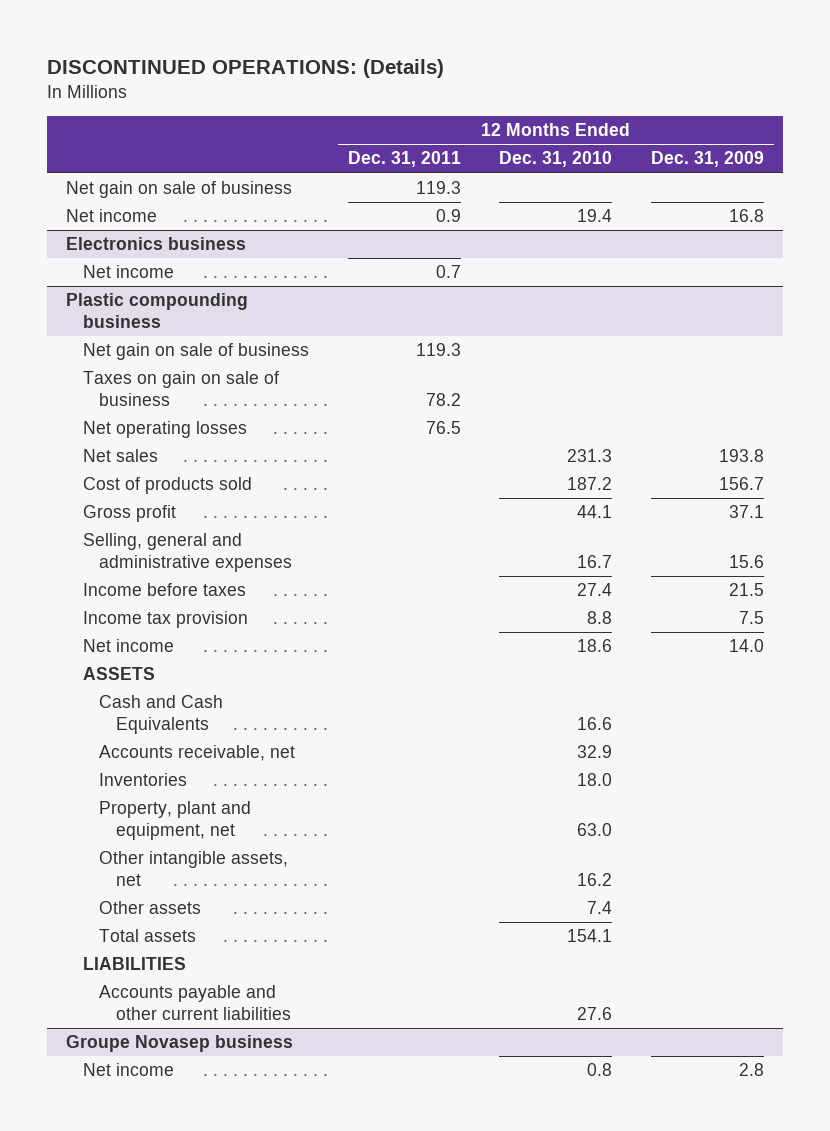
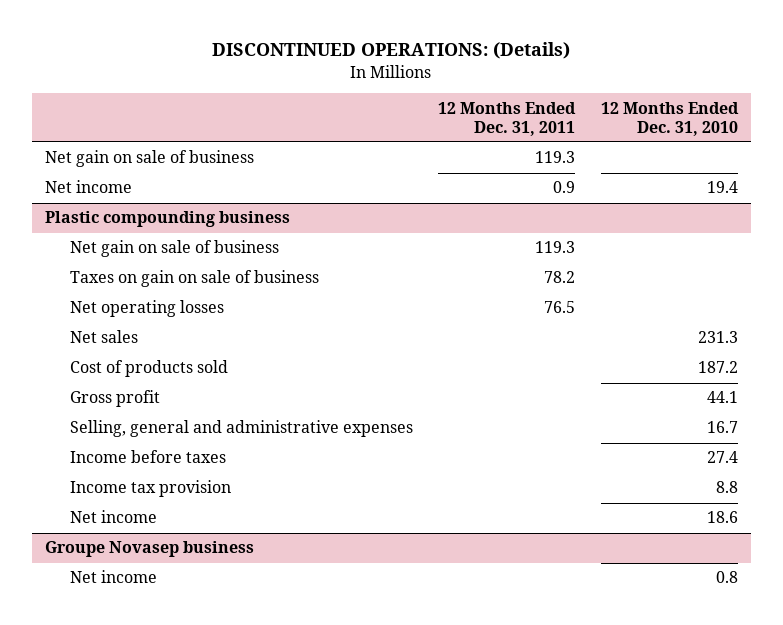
- | 12 Months Ended Dec. 31, 2011 | 12 Months Ended Dec. 31, 2010 | 12 Months Ended Dec. 31, 2009
+ | 12 Months Ended Dec. 31, 2011 | 12 Months Ended Dec. 31, 2010
- Electronics business
- Net income | 0.7 | |
@ Plastic compounding business
- ASSETS
- Cash and Cash Equivalents | | 16.6 |
- Accounts receivable, net | | 32.9 |
- Inventories | | 18.0 |
- Property, plant and equipment, net | | 63.0 |
- Other intangible assets, net | | 16.2 |
- Other assets | | 7.4 |
- Total assets | | 154.1 |
- LIABILITIES
- Accounts payable and other current liabilities | | 27.6 |

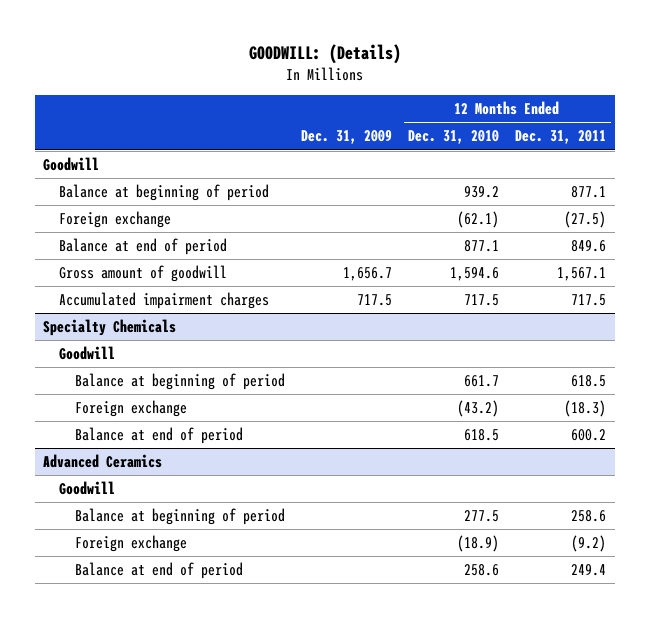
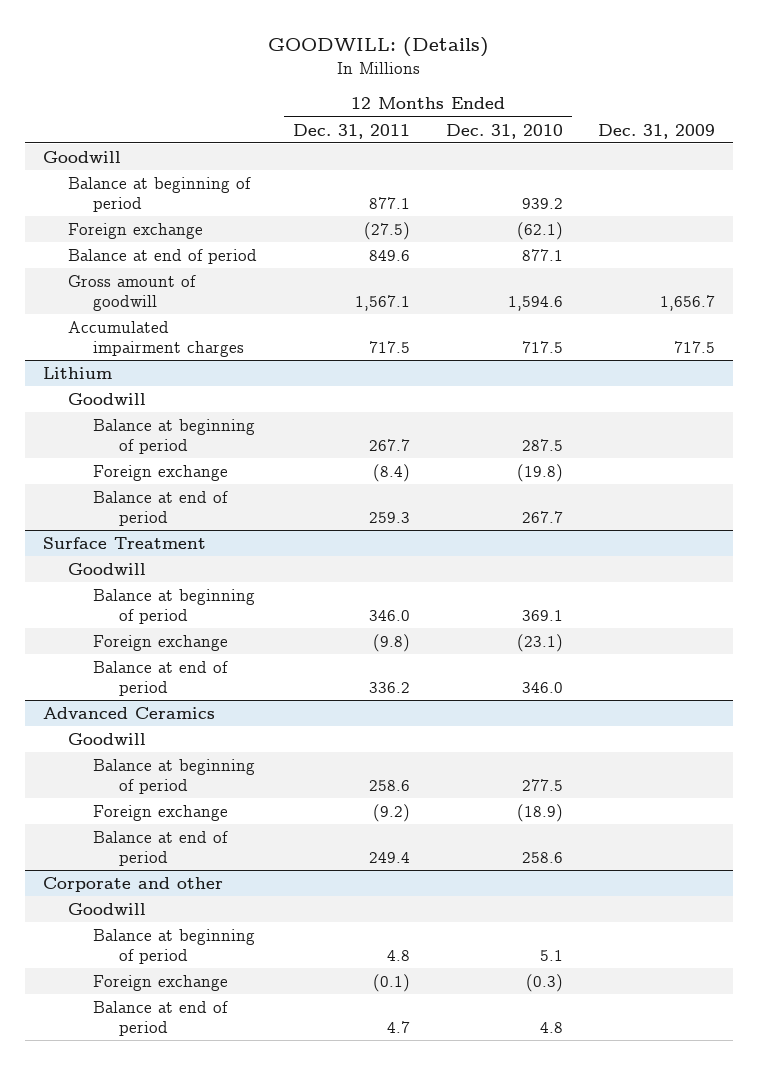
- | Dec. 31, 2009 | 12 Months Ended Dec. 31, 2010 | 12 Months Ended Dec. 31, 2011
+ | 12 Months Ended Dec. 31, 2011 | 12 Months Ended Dec. 31, 2010 | Dec. 31, 2009
- Specialty Chemicals
+ Lithium
- Balance at beginning of period | | 661.7 | 618.5
- Foreign exchange | | (43.2) | (18.3)
- Balance at end of period | | 618.5 | 600.2
+ Balance at beginning of period | 267.7 | 287.5 |
+ Foreign exchange | (8.4) | (19.8) |
+ Balance at end of period | 259.3 | 267.7 |
+ Surface Treatment
+ Goodwill
+ Balance at beginning of period | 346.0 | 369.1 |
+ Foreign exchange | (9.8) | (23.1) |
+ Balance at end of period | 336.2 | 346.0 |
+ Corporate and other
+ Goodwill
+ Balance at beginning of period | 4.8 | 5.1 |
+ Foreign exchange | (0.1) | (0.3) |
+ Balance at end of period | 4.7 | 4.8 |

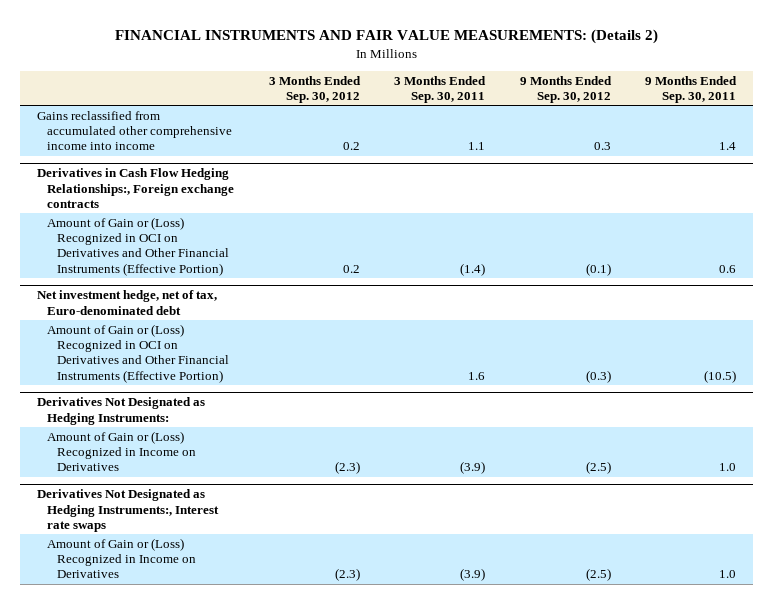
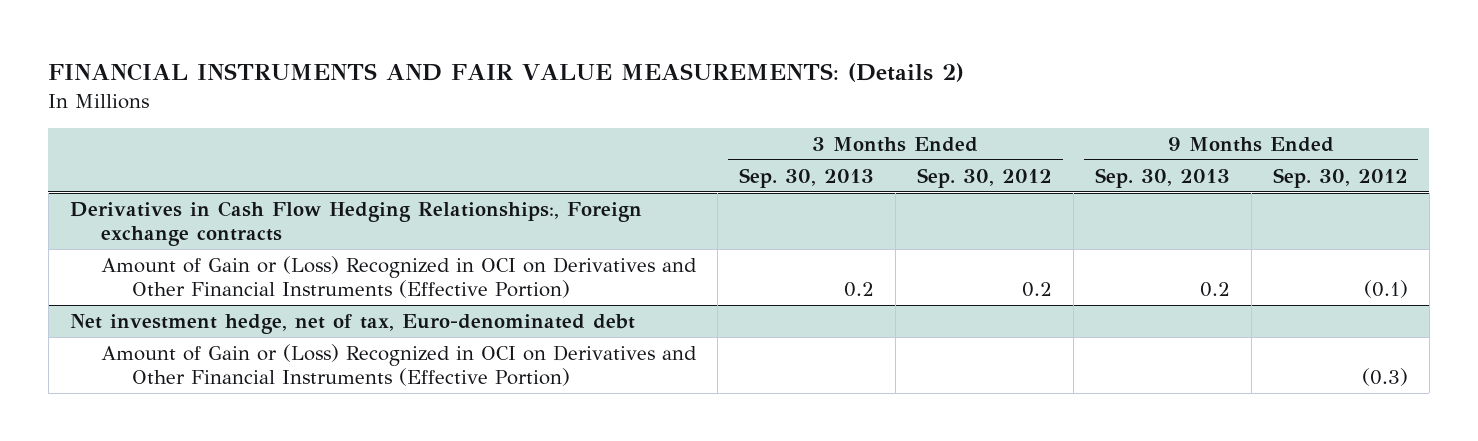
- | 3 Months Ended Sep. 30, 2012 | 3 Months Ended Sep. 30, 2011 | 9 Months Ended Sep. 30, 2012 | 9 Months Ended Sep. 30, 2011
+ | 3 Months Ended Sep. 30, 2013 | 3 Months Ended Sep. 30, 2012 | 9 Months Ended Sep. 30, 2013 | 9 Months Ended Sep. 30, 2012
- Gains reclassified from accumulated other comprehensive income into income | 0.2 | 1.1 | 0.3 | 1.4
- Derivatives Not Designated as Hedging Instruments:
- Amount of Gain or (Loss) Recognized in Income on Derivatives | (2.3) | (3.9) | (2.5) | 1.0
- Derivatives Not Designated as Hedging Instruments:, Interest rate swaps
- Amount of Gain or (Loss) Recognized in Income on Derivatives | (2.3) | (3.9) | (2.5) | 1.0

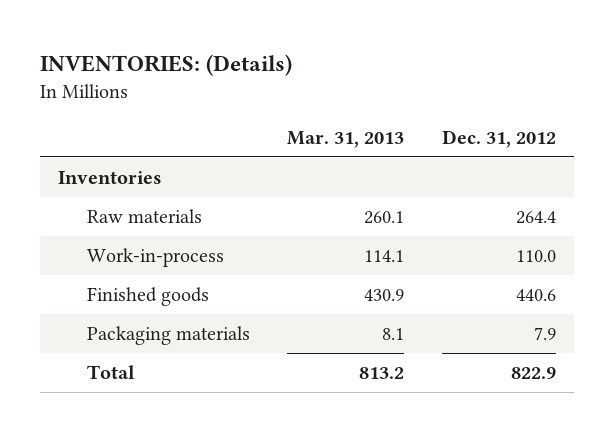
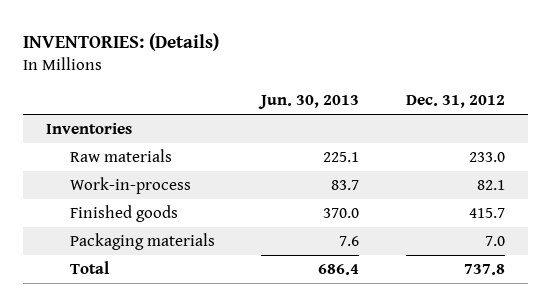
- | Mar. 31, 2013 | Dec. 31, 2012
+ | Jun. 30, 2013 | Dec. 31, 2012
- Raw materials | 260.1 | 264.4
- Work-in-process | 114.1 | 110.0
- Finished goods | 430.9 | 440.6
- Packaging materials | 8.1 | 7.9
- Total | 813.2 | 822.9
+ Raw materials | 225.1 | 233.0
+ Work-in-process | 83.7 | 82.1
+ Finished goods | 370.0 | 415.7
+ Packaging materials | 7.6 | 7.0
+ Total | 686.4 | 737.8

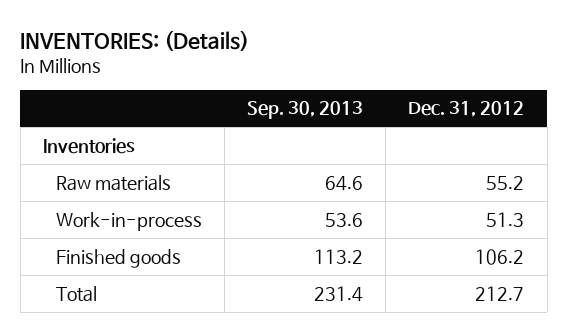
- | Jun. 30, 2013 | Dec. 31, 2012
+ | Sep. 30, 2013 | Dec. 31, 2012
- Raw materials | 225.1 | 233.0
- Work-in-process | 83.7 | 82.1
- Finished goods | 370.0 | 415.7
- Packaging materials | 7.6 | 7.0
- Total | 686.4 | 737.8
+ Raw materials | 64.6 | 55.2
+ Work-in-process | 53.6 | 51.3
+ Finished goods | 113.2 | 106.2
+ Total | 231.4 | 212.7

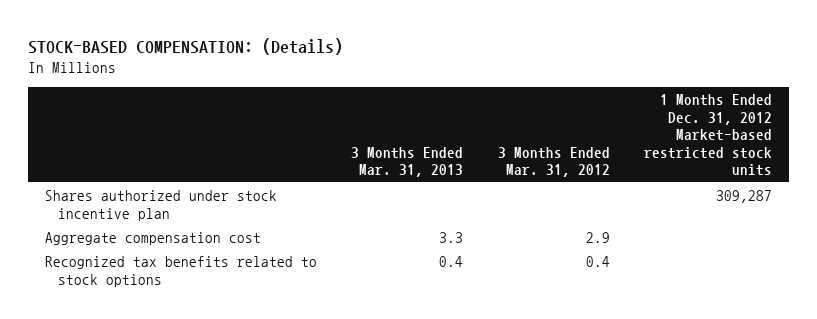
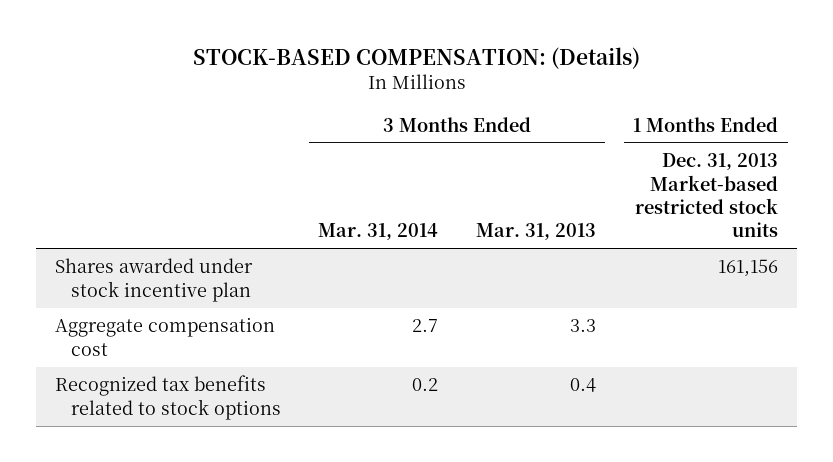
- | 3 Months Ended Mar. 31, 2013 | 3 Months Ended Mar. 31, 2012 | 1 Months Ended Dec. 31, 2012 Market-based restricted stock units
+ | 3 Months Ended Mar. 31, 2014 | 3 Months Ended Mar. 31, 2013 | 1 Months Ended Dec. 31, 2013 Market-based restricted stock units
- Shares authorized under stock incentive plan | | | 309,287
+ Shares awarded under stock incentive plan | | | 161,156

